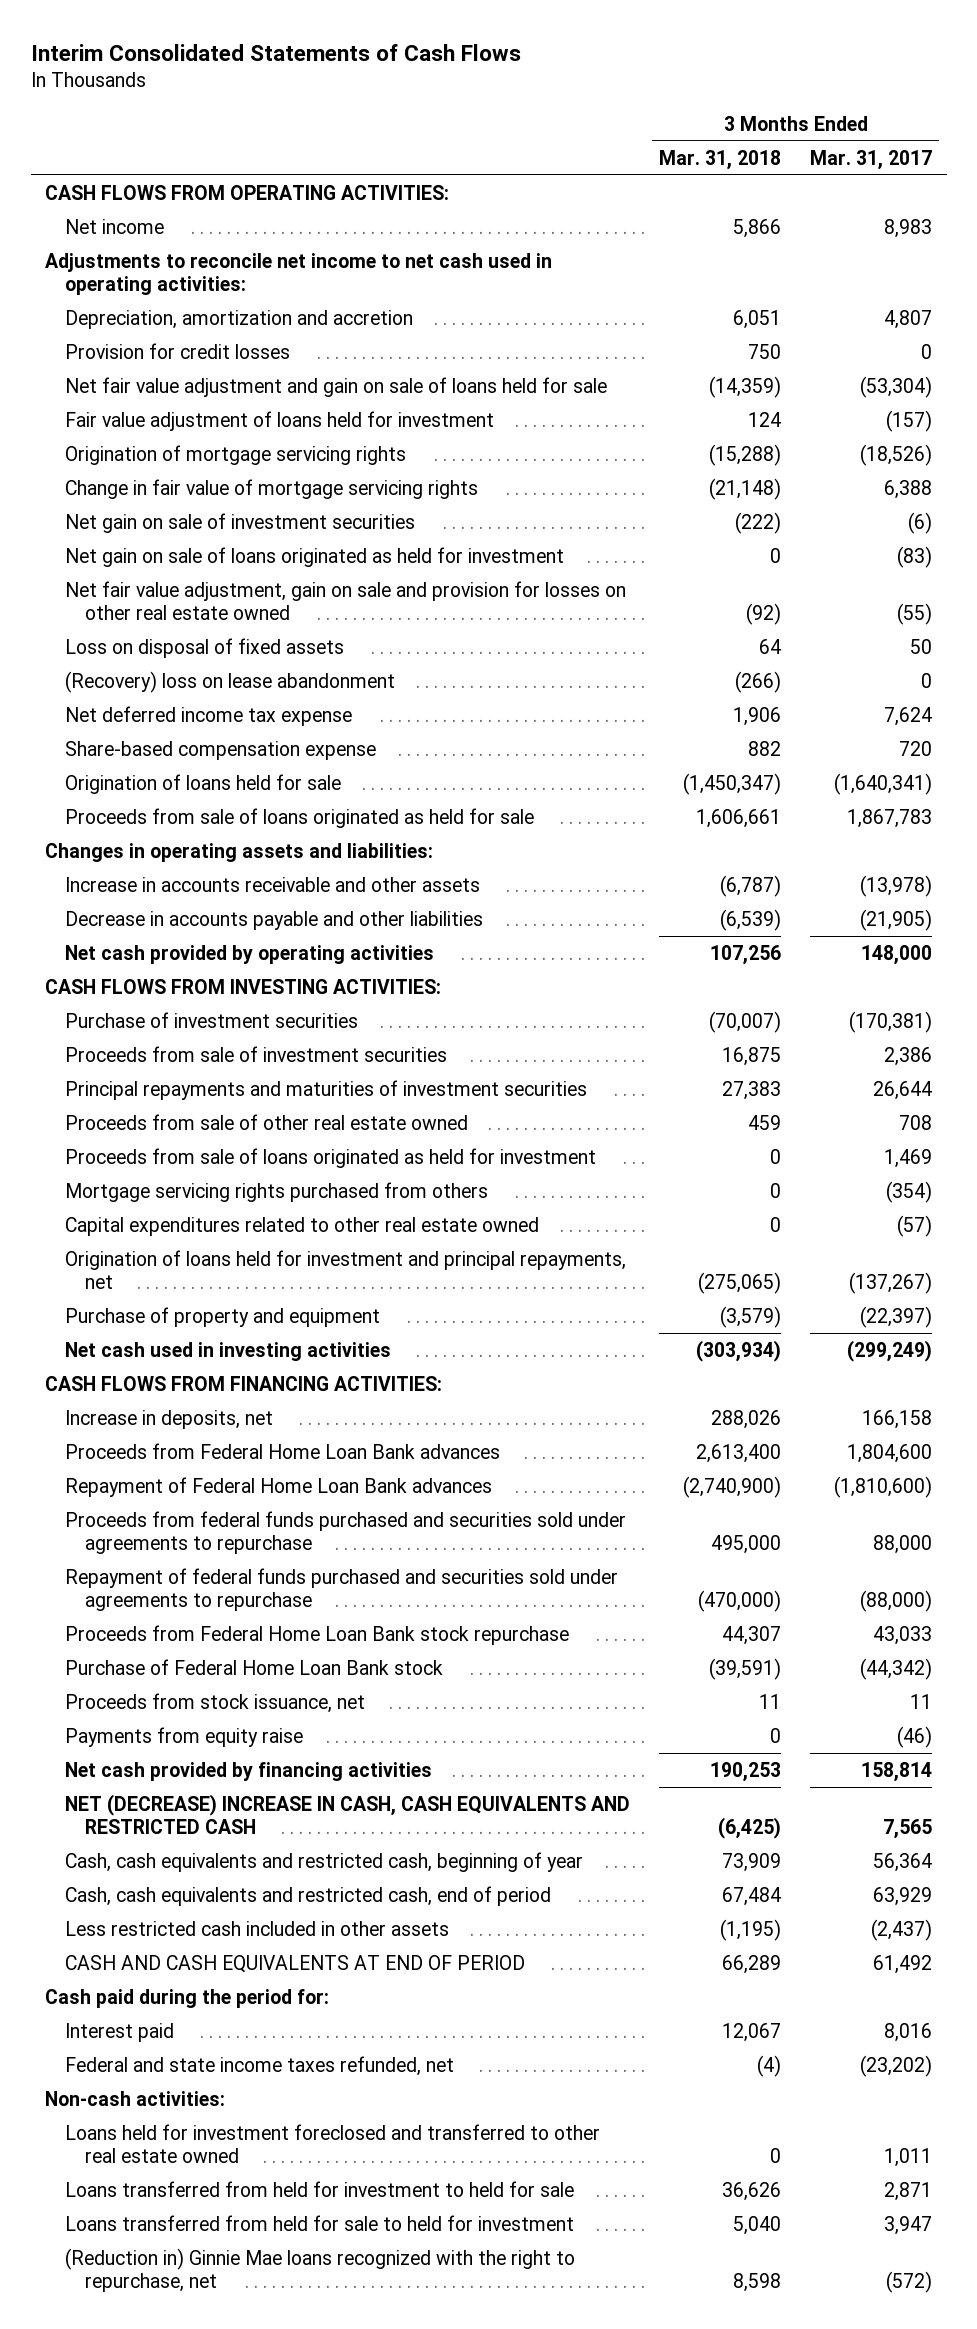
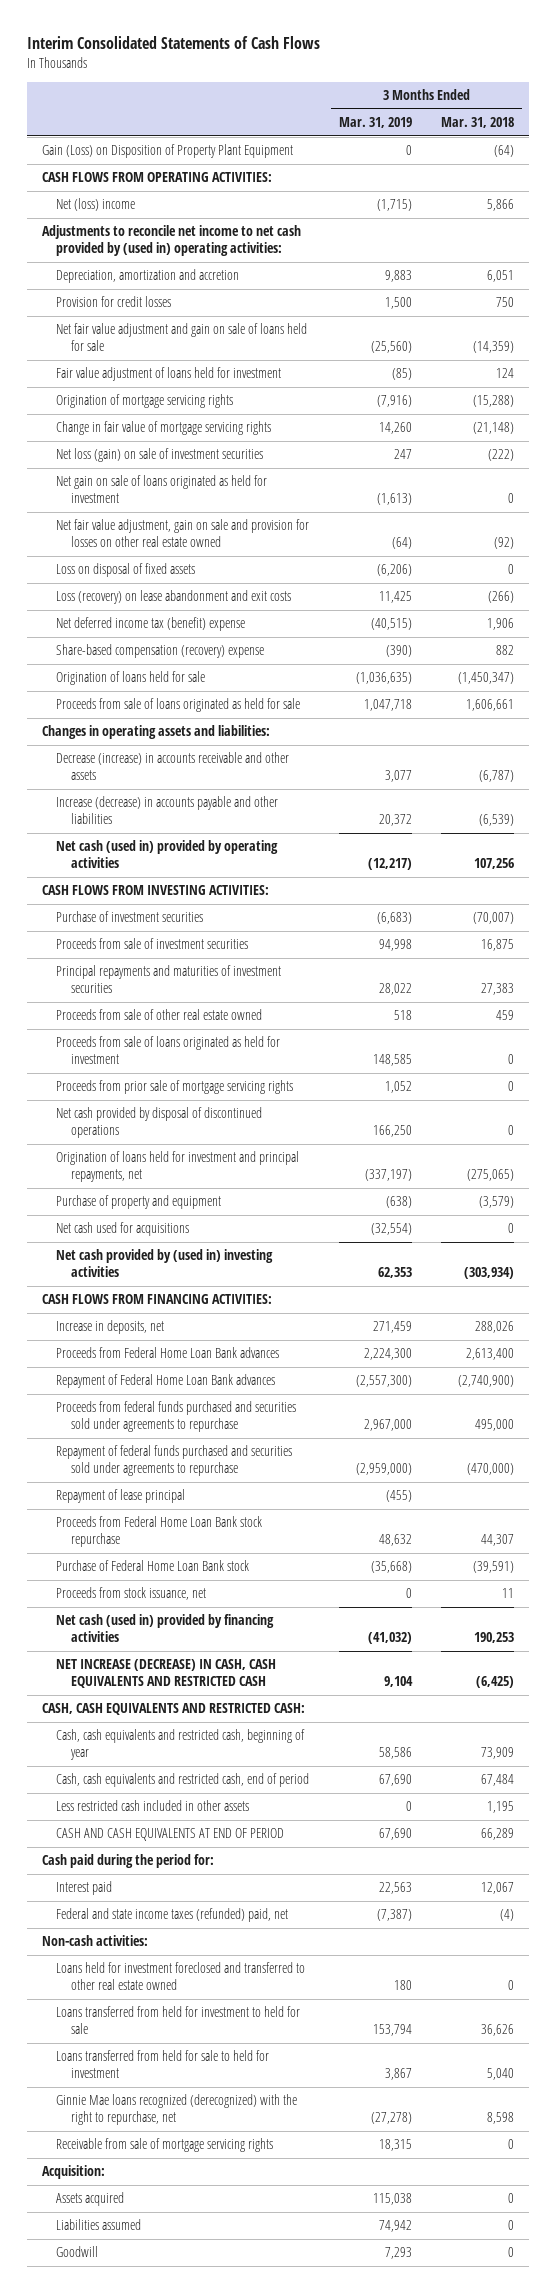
- | 3 Months Ended Mar. 31, 2018 | 3 Months Ended Mar. 31, 2017
+ | 3 Months Ended Mar. 31, 2019 | 3 Months Ended Mar. 31, 2018
+ Gain (Loss) on Disposition of Property Plant Equipment | 0 | (64)
- Net income | 5,866 | 8,983
- Adjustments to reconcile net income to net cash used in operating activities:
+ Net (loss) income | (1,715) | 5,866
+ Adjustments to reconcile net income to net cash provided by (used in) operating activities:
- Net gain on sale of investment securities | (222) | (6)
+ Net loss (gain) on sale of investment securities | 247 | (222)
- Loss on disposal of fixed assets | 64 | 50
- (Recovery) loss on lease abandonment | (266) | 0
- Net deferred income tax expense | 1,906 | 7,624
- Share-based compensation expense | 882 | 720
+ Loss on disposal of fixed assets | (6,206) | 0
+ Loss (recovery) on lease abandonment and exit costs | 11,425 | (266)
+ Net deferred income tax (benefit) expense | (40,515) | 1,906
+ Share-based compensation (recovery) expense | (390) | 882
- Increase in accounts receivable and other assets | (6,787) | (13,978)
- Decrease in accounts payable and other liabilities | (6,539) | (21,905)
- Net cash provided by operating activities | 107,256 | 148,000
+ Decrease (increase) in accounts receivable and other assets | 3,077 | (6,787)
+ Increase (decrease) in accounts payable and other liabilities | 20,372 | (6,539)
+ Net cash (used in) provided by operating activities | (12,217) | 107,256
- Mortgage servicing rights purchased from others | 0 | (354)
- Capital expenditures related to other real estate owned | 0 | (57)
+ Proceeds from prior sale of mortgage servicing rights | 1,052 | 0
+ Net cash provided by disposal of discontinued operations | 166,250 | 0
- Net cash used in investing activities | (303,934) | (299,249)
+ Net cash used for acquisitions | (32,554) | 0
+ Net cash provided by (used in) investing activities | 62,353 | (303,934)
+ Repayment of lease principal | (455) |
- Payments from equity raise | 0 | (46)
- Net cash provided by financing activities | 190,253 | 158,814
- NET (DECREASE) INCREASE IN CASH, CASH EQUIVALENTS AND RESTRICTED CASH | (6,425) | 7,565
+ Net cash (used in) provided by financing activities | (41,032) | 190,253
+ NET INCREASE (DECREASE) IN CASH, CASH EQUIVALENTS AND RESTRICTED CASH | 9,104 | (6,425)
+ CASH, CASH EQUIVALENTS AND RESTRICTED CASH:
- Less restricted cash included in other assets | (1,195) | (2,437)
+ Less restricted cash included in other assets | 0 | 1,195
- Federal and state income taxes refunded, net | (4) | (23,202)
+ Federal and state income taxes (refunded) paid, net | (7,387) | (4)
- (Reduction in) Ginnie Mae loans recognized with the right to repurchase, net | 8,598 | (572)
+ Ginnie Mae loans recognized (derecognized) with the right to repurchase, net | (27,278) | 8,598
+ Receivable from sale of mortgage servicing rights | 18,315 | 0
+ Acquisition:
+ Assets acquired | 115,038 | 0
+ Liabilities assumed | 74,942 | 0
+ Goodwill | 7,293 | 0

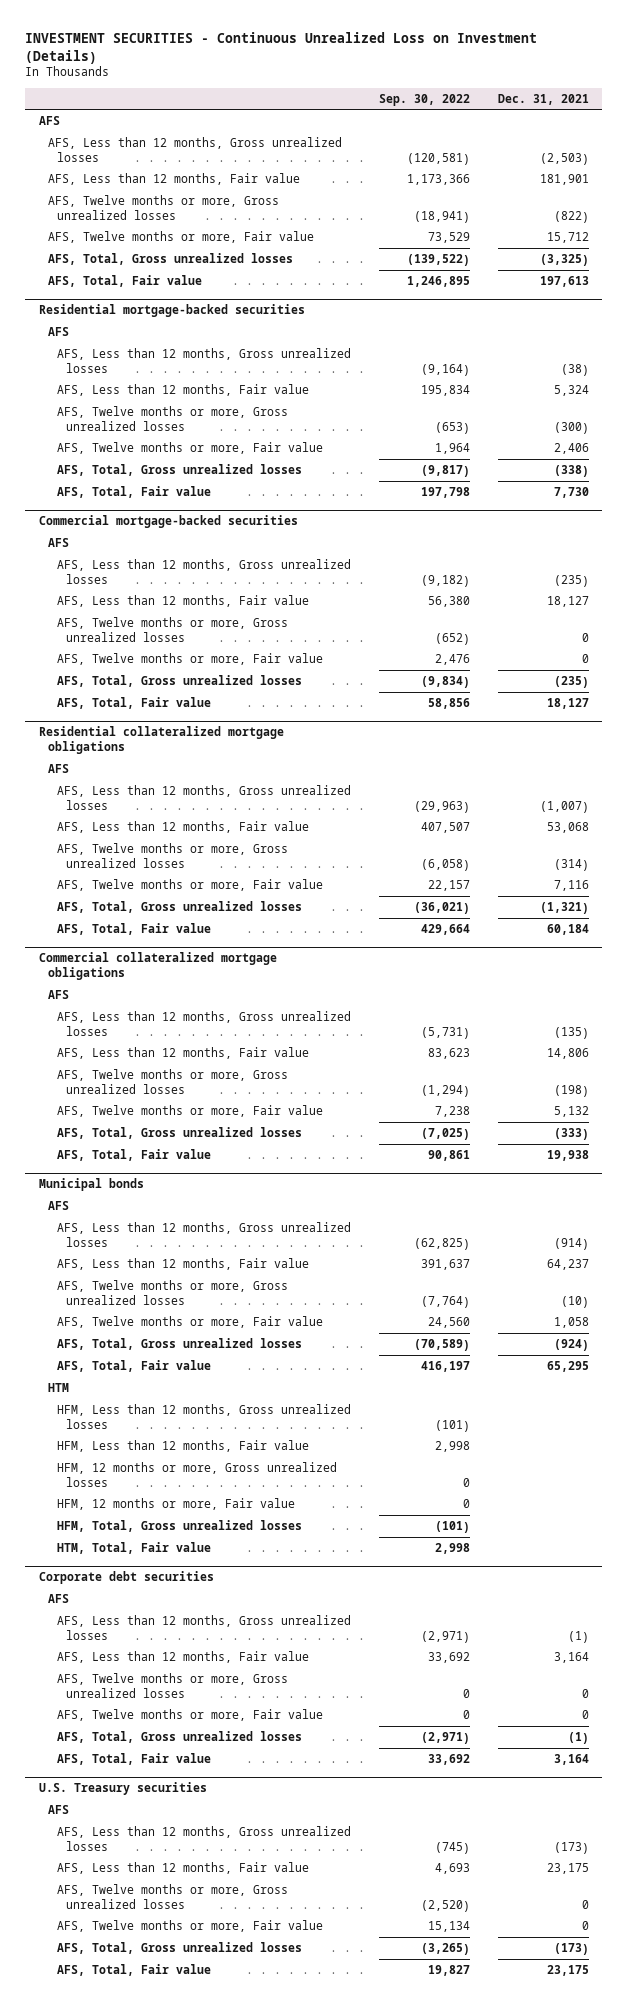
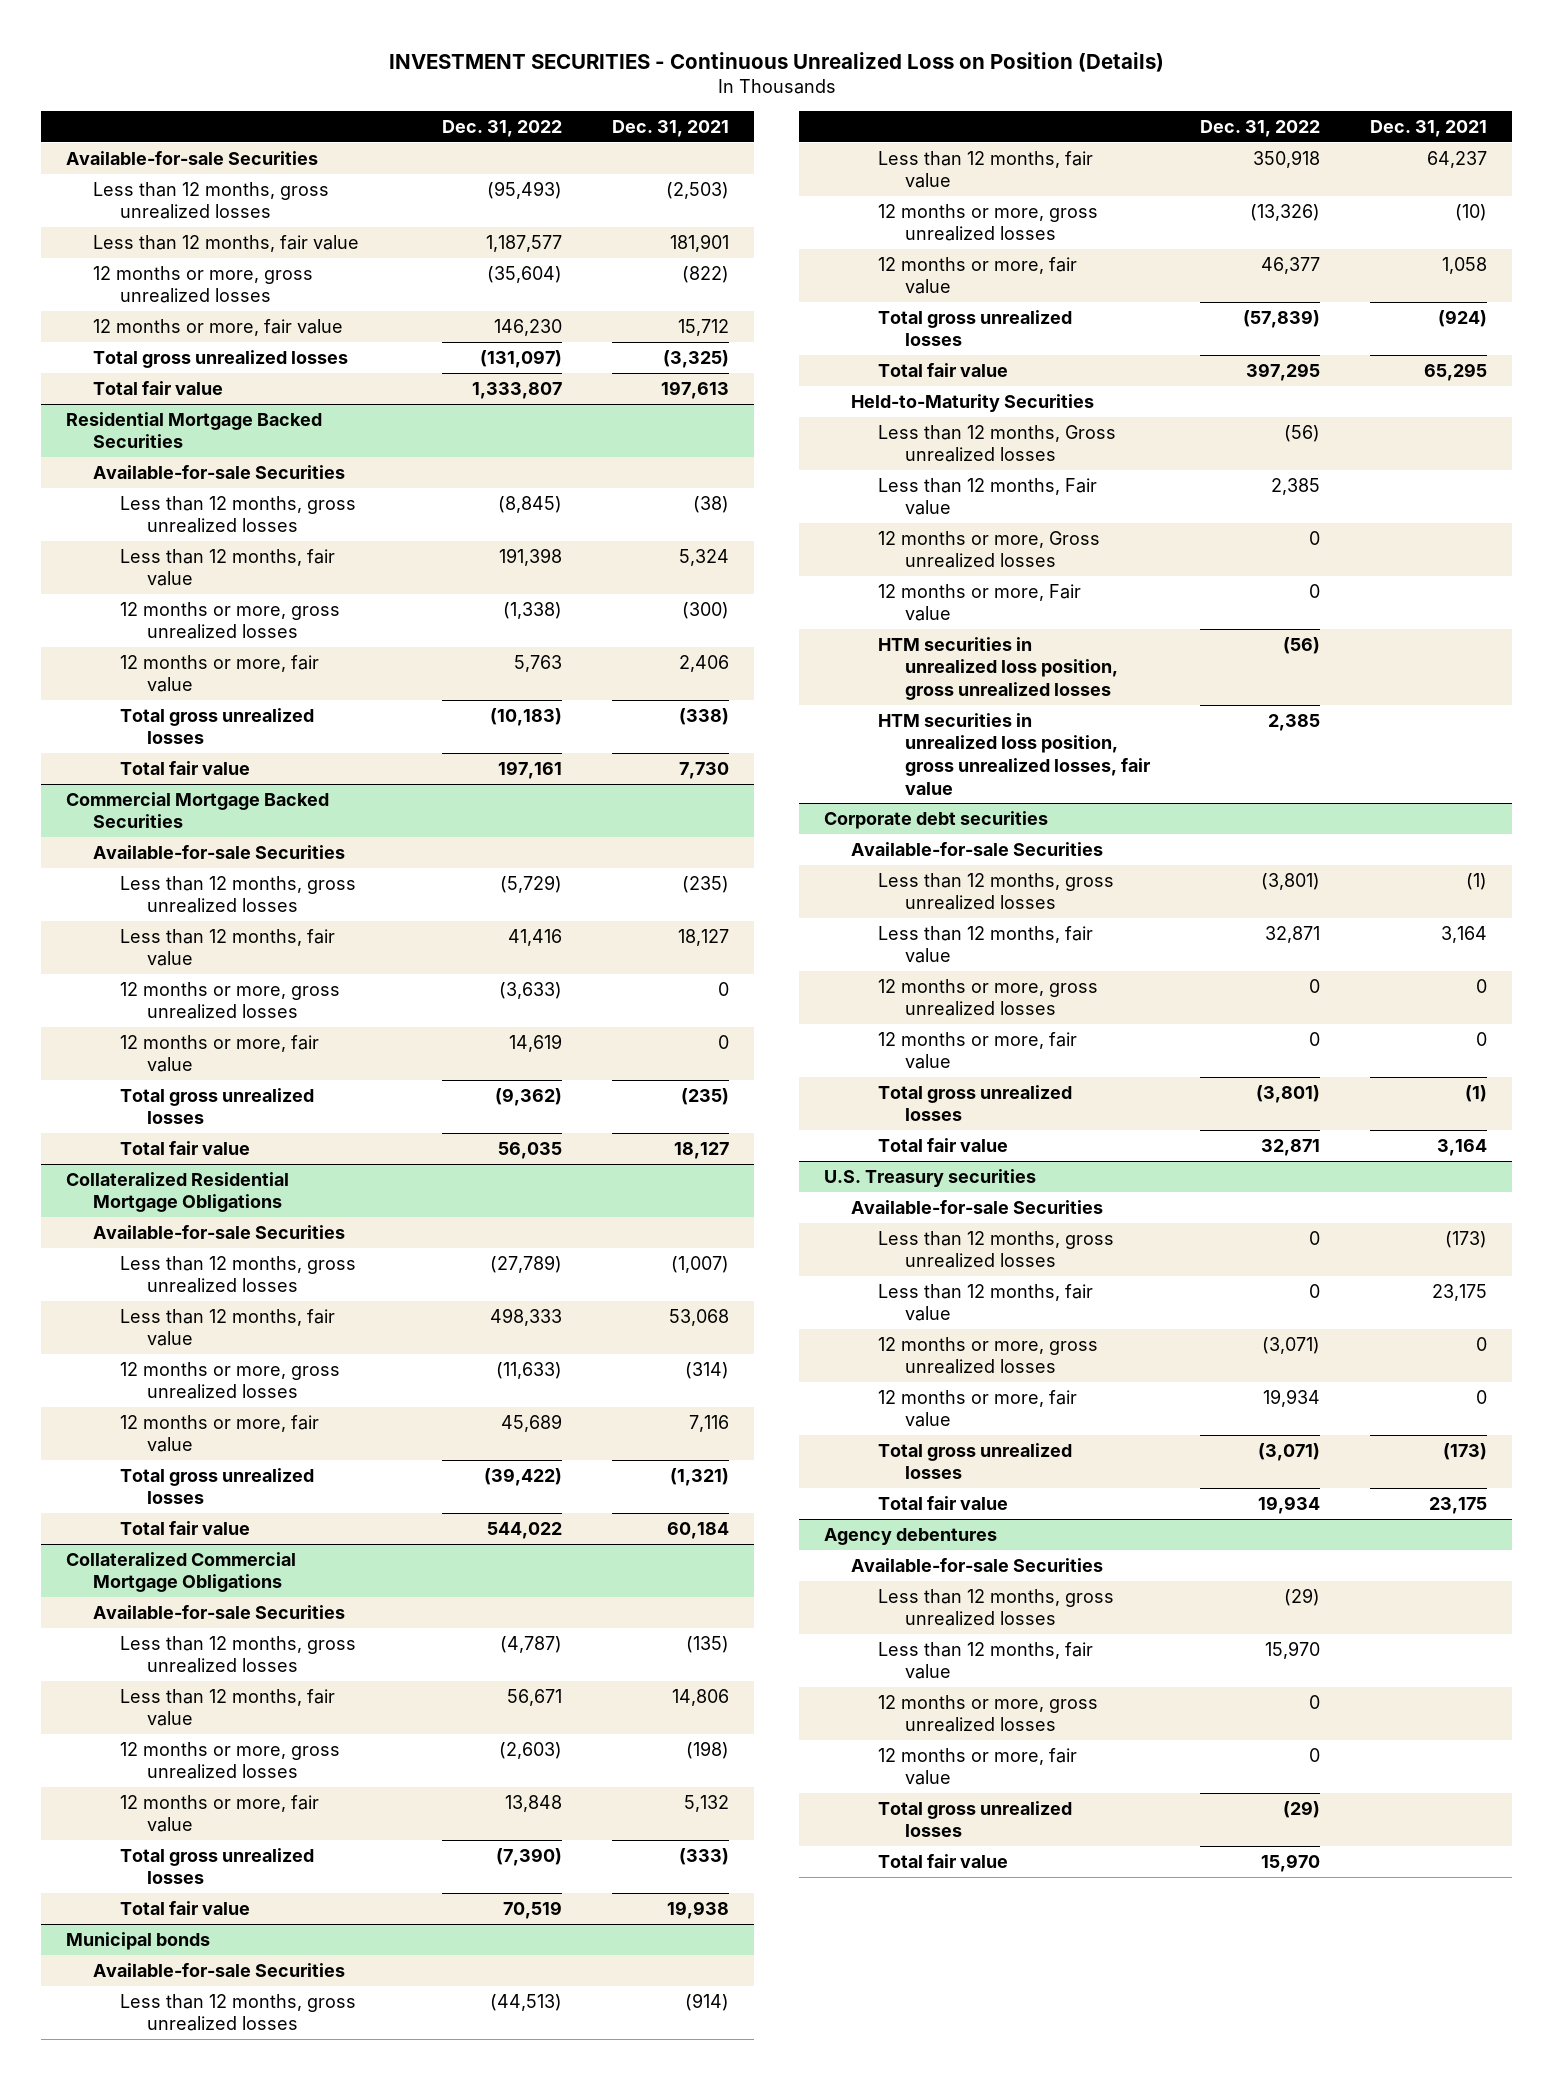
- INVESTMENT SECURITIES - Continuous Unrealized Loss on Investment (Details)
+ INVESTMENT SECURITIES - Continuous Unrealized Loss on Position (Details)
- | Sep. 30, 2022 | Dec. 31, 2021
+ | Dec. 31, 2022 | Dec. 31, 2021
- AFS
- AFS, Less than 12 months, Gross unrealized losses | (120,581) | (2,503)
- AFS, Less than 12 months, Fair value | 1,173,366 | 181,901
- AFS, Twelve months or more, Gross unrealized losses | (18,941) | (822)
- AFS, Twelve months or more, Fair value | 73,529 | 15,712
- AFS, Total, Gross unrealized losses | (139,522) | (3,325)
- AFS, Total, Fair value | 1,246,895 | 197,613
- Residential mortgage-backed securities
- AFS
- AFS, Less than 12 months, Gross unrealized losses | (9,164) | (38)
- AFS, Less than 12 months, Fair value | 195,834 | 5,324
- AFS, Twelve months or more, Gross unrealized losses | (653) | (300)
- AFS, Twelve months or more, Fair value | 1,964 | 2,406
- AFS, Total, Gross unrealized losses | (9,817) | (338)
- AFS, Total, Fair value | 197,798 | 7,730
- Commercial mortgage-backed securities
- AFS
- AFS, Less than 12 months, Gross unrealized losses | (9,182) | (235)
- AFS, Less than 12 months, Fair value | 56,380 | 18,127
- AFS, Twelve months or more, Gross unrealized losses | (652) | 0
- AFS, Twelve months or more, Fair value | 2,476 | 0
- AFS, Total, Gross unrealized losses | (9,834) | (235)
- AFS, Total, Fair value | 58,856 | 18,127
- Residential collateralized mortgage obligations
- AFS
- AFS, Less than 12 months, Gross unrealized losses | (29,963) | (1,007)
- AFS, Less than 12 months, Fair value | 407,507 | 53,068
- AFS, Twelve months or more, Gross unrealized losses | (6,058) | (314)
- AFS, Twelve months or more, Fair value | 22,157 | 7,116
- AFS, Total, Gross unrealized losses | (36,021) | (1,321)
- AFS, Total, Fair value | 429,664 | 60,184
- Commercial collateralized mortgage obligations
- AFS
- AFS, Less than 12 months, Gross unrealized losses | (5,731) | (135)
- AFS, Less than 12 months, Fair value | 83,623 | 14,806
- AFS, Twelve months or more, Gross unrealized losses | (1,294) | (198)
- AFS, Twelve months or more, Fair value | 7,238 | 5,132
- AFS, Total, Gross unrealized losses | (7,025) | (333)
- AFS, Total, Fair value | 90,861 | 19,938
+ Available-for-sale Securities
+ Less than 12 months, gross unrealized losses | (95,493) | (2,503)
+ Less than 12 months, fair value | 1,187,577 | 181,901
+ 12 months or more, gross unrealized losses | (35,604) | (822)
+ 12 months or more, fair value | 146,230 | 15,712
+ Total gross unrealized losses | (131,097) | (3,325)
+ Total fair value | 1,333,807 | 197,613
+ Residential Mortgage Backed Securities
+ Available-for-sale Securities
+ Less than 12 months, gross unrealized losses | (8,845) | (38)
+ Less than 12 months, fair value | 191,398 | 5,324
+ 12 months or more, gross unrealized losses | (1,338) | (300)
+ 12 months or more, fair value | 5,763 | 2,406
+ Total gross unrealized losses | (10,183) | (338)
+ Total fair value | 197,161 | 7,730
+ Commercial Mortgage Backed Securities
+ Available-for-sale Securities
+ Less than 12 months, gross unrealized losses | (5,729) | (235)
+ Less than 12 months, fair value | 41,416 | 18,127
+ 12 months or more, gross unrealized losses | (3,633) | 0
+ 12 months or more, fair value | 14,619 | 0
+ Total gross unrealized losses | (9,362) | (235)
+ Total fair value | 56,035 | 18,127
+ Collateralized Residential Mortgage Obligations
+ Available-for-sale Securities
+ Less than 12 months, gross unrealized losses | (27,789) | (1,007)
+ Less than 12 months, fair value | 498,333 | 53,068
+ 12 months or more, gross unrealized losses | (11,633) | (314)
+ 12 months or more, fair value | 45,689 | 7,116
+ Total gross unrealized losses | (39,422) | (1,321)
+ Total fair value | 544,022 | 60,184
+ Collateralized Commercial Mortgage Obligations
+ Available-for-sale Securities
+ Less than 12 months, gross unrealized losses | (4,787) | (135)
+ Less than 12 months, fair value | 56,671 | 14,806
+ 12 months or more, gross unrealized losses | (2,603) | (198)
+ 12 months or more, fair value | 13,848 | 5,132
+ Total gross unrealized losses | (7,390) | (333)
+ Total fair value | 70,519 | 19,938
@ Municipal bonds
- AFS
- AFS, Less than 12 months, Gross unrealized losses | (62,825) | (914)
- AFS, Less than 12 months, Fair value | 391,637 | 64,237
- AFS, Twelve months or more, Gross unrealized losses | (7,764) | (10)
- AFS, Twelve months or more, Fair value | 24,560 | 1,058
- AFS, Total, Gross unrealized losses | (70,589) | (924)
- AFS, Total, Fair value | 416,197 | 65,295
- HTM
- HFM, Less than 12 months, Gross unrealized losses | (101) |
- HFM, Less than 12 months, Fair value | 2,998 |
- HFM, 12 months or more, Gross unrealized losses | 0 |
- HFM, 12 months or more, Fair value | 0 |
- HFM, Total, Gross unrealized losses | (101) |
- HTM, Total, Fair value | 2,998 |
+ Available-for-sale Securities
+ Less than 12 months, gross unrealized losses | (44,513) | (914)
+ Less than 12 months, fair value | 350,918 | 64,237
+ 12 months or more, gross unrealized losses | (13,326) | (10)
+ 12 months or more, fair value | 46,377 | 1,058
+ Total gross unrealized losses | (57,839) | (924)
+ Total fair value | 397,295 | 65,295
+ Held-to-Maturity Securities
+ Less than 12 months, Gross unrealized losses | (56) |
+ Less than 12 months, Fair value | 2,385 |
+ 12 months or more, Gross unrealized losses | 0 |
+ 12 months or more, Fair value | 0 |
+ HTM securities in unrealized loss position, gross unrealized losses | (56) |
+ HTM securities in unrealized loss position, gross unrealized losses, fair value | 2,385 |
@ Corporate debt securities
- AFS
- AFS, Less than 12 months, Gross unrealized losses | (2,971) | (1)
- AFS, Less than 12 months, Fair value | 33,692 | 3,164
- AFS, Twelve months or more, Gross unrealized losses | 0 | 0
- AFS, Twelve months or more, Fair value | 0 | 0
- AFS, Total, Gross unrealized losses | (2,971) | (1)
- AFS, Total, Fair value | 33,692 | 3,164
+ Available-for-sale Securities
+ Less than 12 months, gross unrealized losses | (3,801) | (1)
+ Less than 12 months, fair value | 32,871 | 3,164
+ 12 months or more, gross unrealized losses | 0 | 0
+ 12 months or more, fair value | 0 | 0
+ Total gross unrealized losses | (3,801) | (1)
+ Total fair value | 32,871 | 3,164
@ U.S. Treasury securities
- AFS
- AFS, Less than 12 months, Gross unrealized losses | (745) | (173)
- AFS, Less than 12 months, Fair value | 4,693 | 23,175
- AFS, Twelve months or more, Gross unrealized losses | (2,520) | 0
- AFS, Twelve months or more, Fair value | 15,134 | 0
- AFS, Total, Gross unrealized losses | (3,265) | (173)
- AFS, Total, Fair value | 19,827 | 23,175
+ Available-for-sale Securities
+ Less than 12 months, gross unrealized losses | 0 | (173)
+ Less than 12 months, fair value | 0 | 23,175
+ 12 months or more, gross unrealized losses | (3,071) | 0
+ 12 months or more, fair value | 19,934 | 0
+ Total gross unrealized losses | (3,071) | (173)
+ Total fair value | 19,934 | 23,175
+ Agency debentures
+ Available-for-sale Securities
+ Less than 12 months, gross unrealized losses | (29) |
+ Less than 12 months, fair value | 15,970 |
+ 12 months or more, gross unrealized losses | 0 |
+ 12 months or more, fair value | 0 |
+ Total gross unrealized losses | (29) |
+ Total fair value | 15,970 |

